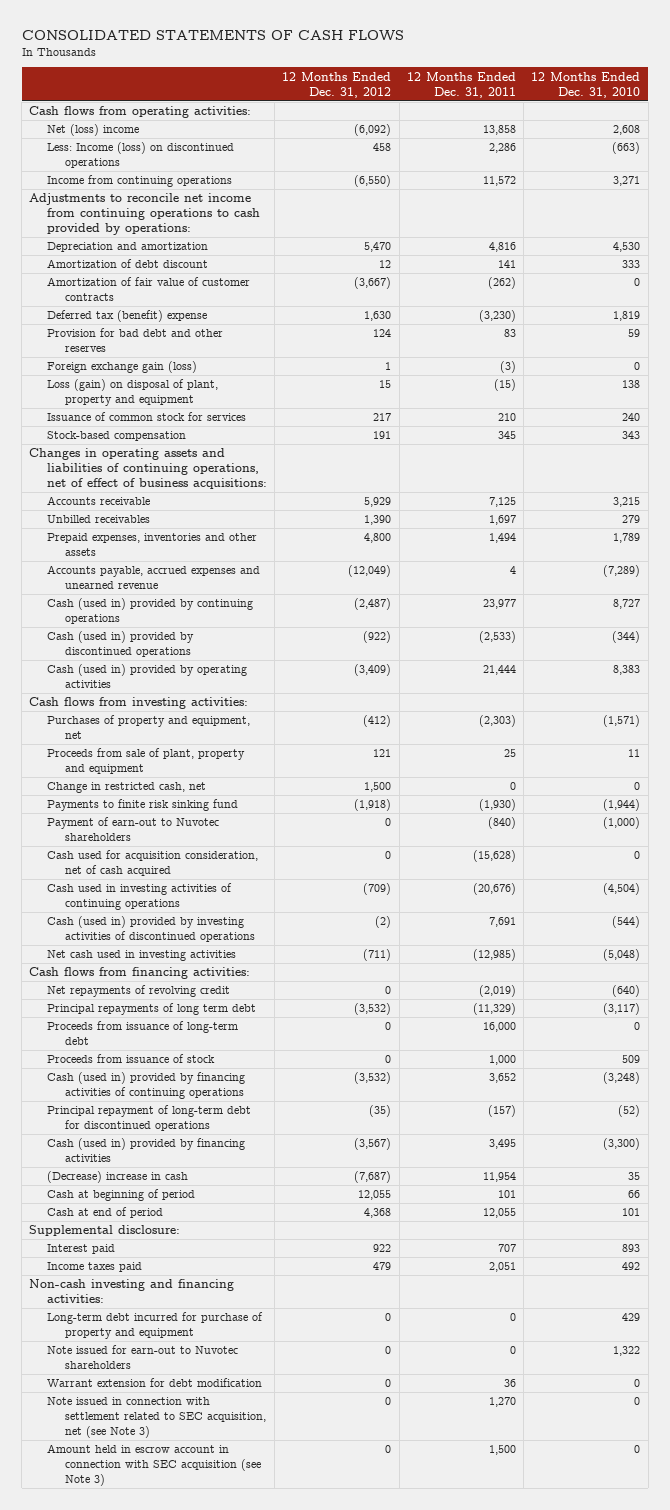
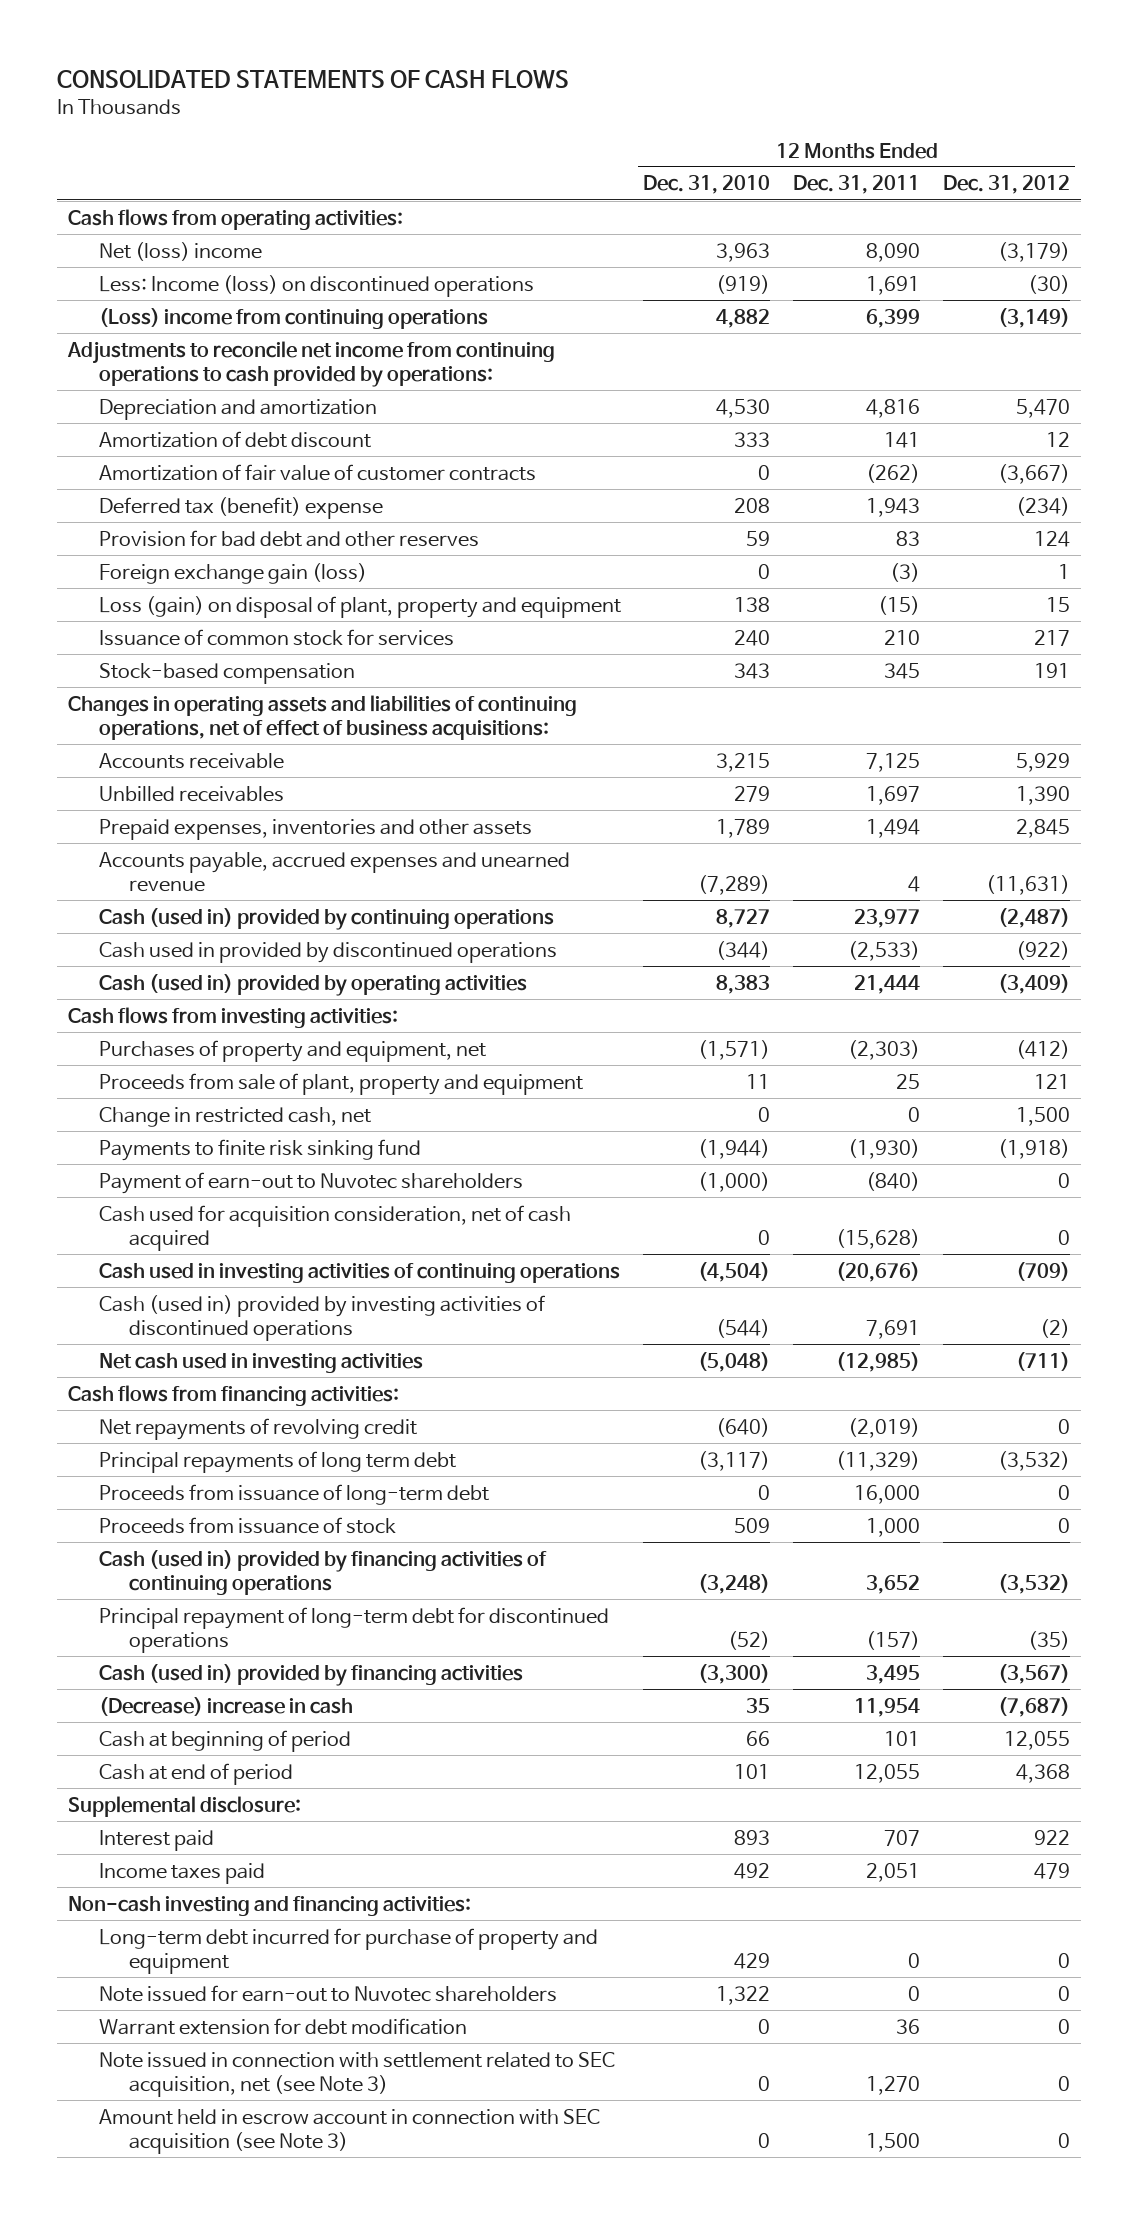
- | 12 Months Ended Dec. 31, 2012 | 12 Months Ended Dec. 31, 2011 | 12 Months Ended Dec. 31, 2010
+ | 12 Months Ended Dec. 31, 2010 | 12 Months Ended Dec. 31, 2011 | 12 Months Ended Dec. 31, 2012
- Net (loss) income | (6,092) | 13,858 | 2,608
- Less: Income (loss) on discontinued operations | 458 | 2,286 | (663)
- Income from continuing operations | (6,550) | 11,572 | 3,271
+ Net (loss) income | 3,963 | 8,090 | (3,179)
+ Less: Income (loss) on discontinued operations | (919) | 1,691 | (30)
+ (Loss) income from continuing operations | 4,882 | 6,399 | (3,149)
- Deferred tax (benefit) expense | 1,630 | (3,230) | 1,819
+ Deferred tax (benefit) expense | 208 | 1,943 | (234)
- Prepaid expenses, inventories and other assets | 4,800 | 1,494 | 1,789
- Accounts payable, accrued expenses and unearned revenue | (12,049) | 4 | (7,289)
+ Prepaid expenses, inventories and other assets | 1,789 | 1,494 | 2,845
+ Accounts payable, accrued expenses and unearned revenue | (7,289) | 4 | (11,631)
- Cash (used in) provided by discontinued operations | (922) | (2,533) | (344)
+ Cash used in provided by discontinued operations | (344) | (2,533) | (922)

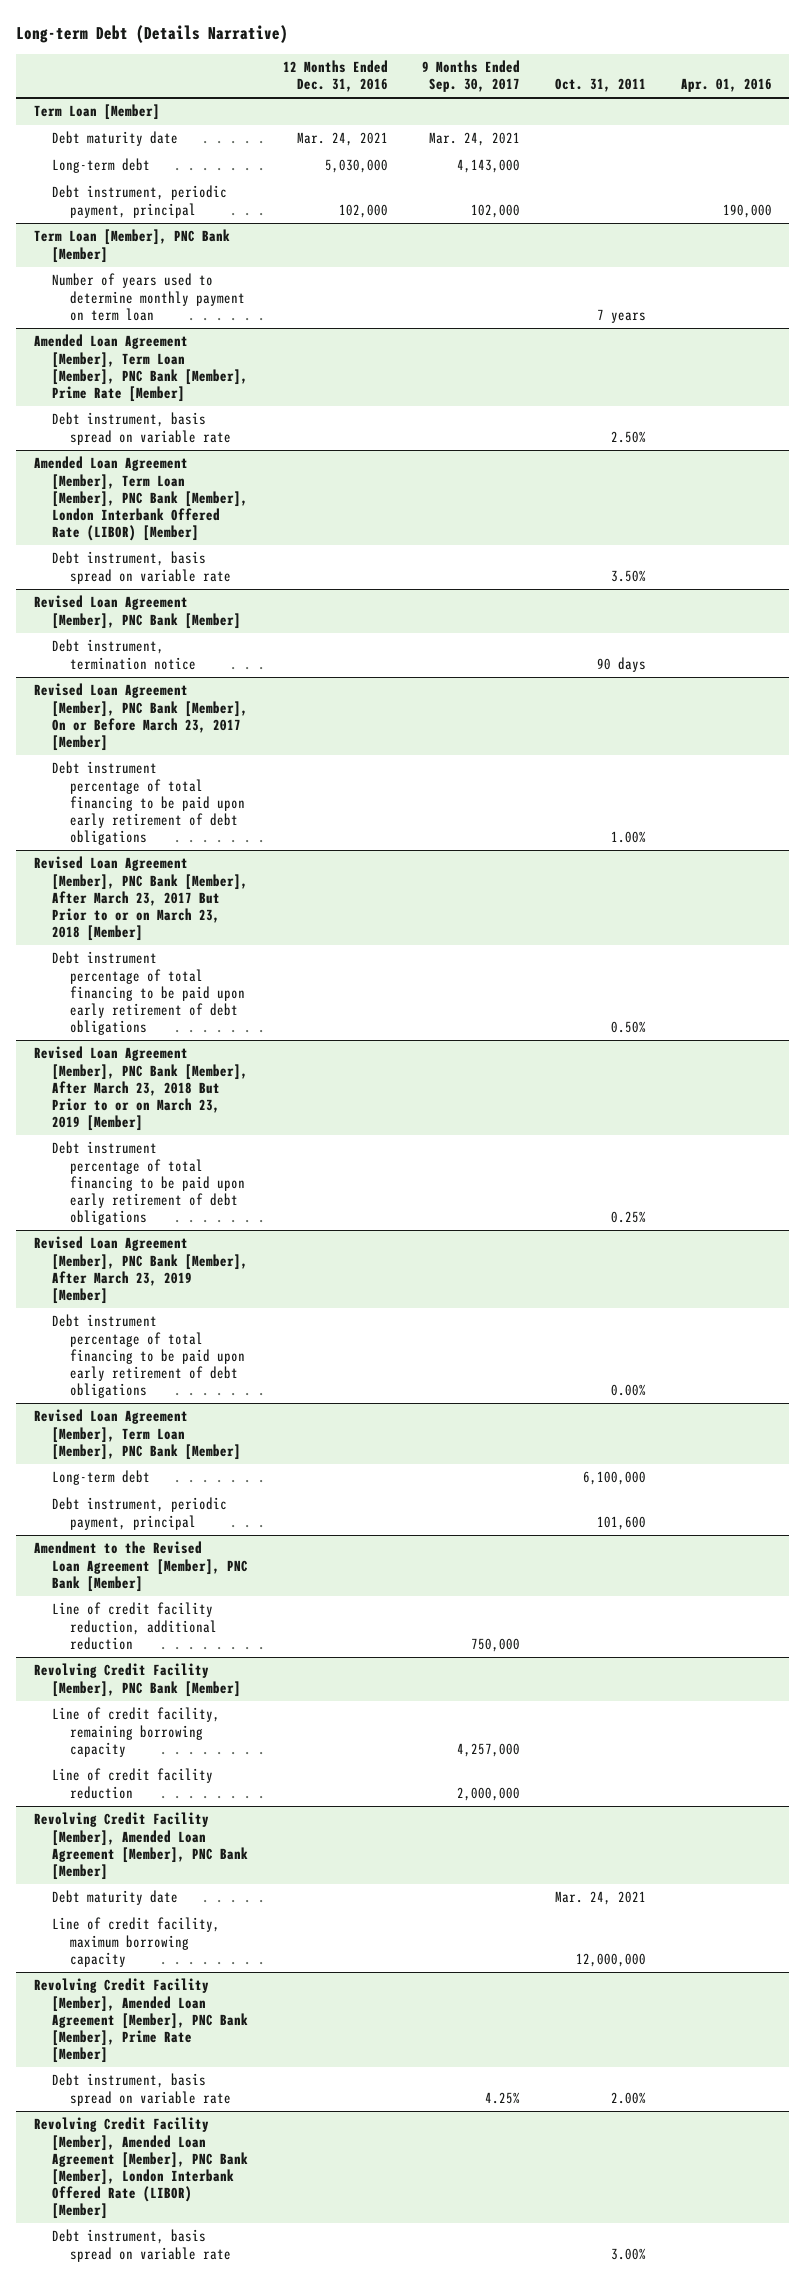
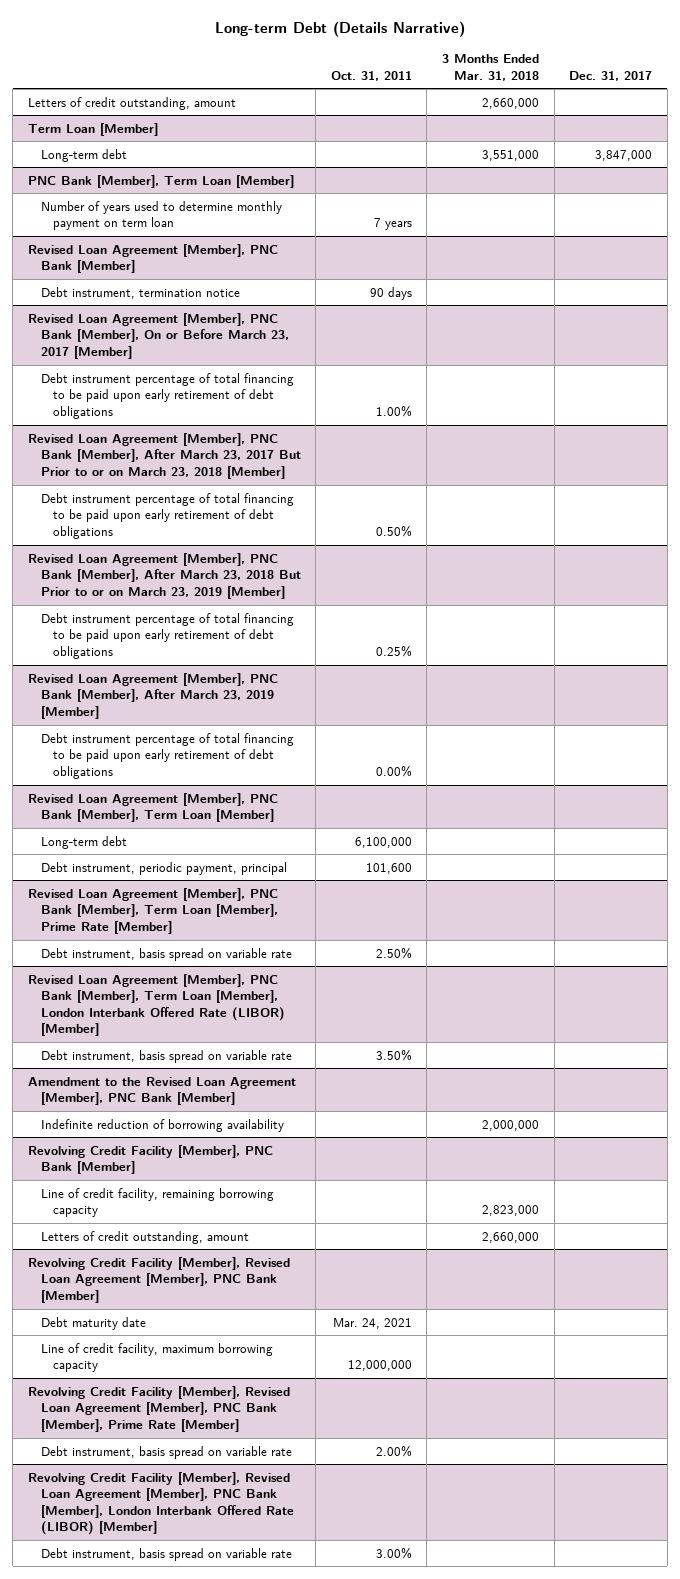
- | 12 Months Ended Dec. 31, 2016 | 9 Months Ended Sep. 30, 2017 | Oct. 31, 2011 | Apr. 01, 2016
+ | Oct. 31, 2011 | 3 Months Ended Mar. 31, 2018 | Dec. 31, 2017
+ Letters of credit outstanding, amount | | 2,660,000 |
@ Term Loan [Member]
- Debt maturity date | Mar. 24, 2021 | Mar. 24, 2021 | |
- Debt instrument, periodic payment, principal | 102,000 | 102,000 | | 190,000
- Term Loan [Member], PNC Bank [Member]
+ PNC Bank [Member], Term Loan [Member]
- Amended Loan Agreement [Member], Term Loan [Member], PNC Bank [Member], Prime Rate [Member]
- Debt instrument, basis spread on variable rate | | | 2.50% |
- Amended Loan Agreement [Member], Term Loan [Member], PNC Bank [Member], London Interbank Offered Rate (LIBOR) [Member]
- Debt instrument, basis spread on variable rate | | | 3.50% |
- Revised Loan Agreement [Member], Term Loan [Member], PNC Bank [Member]
+ Revised Loan Agreement [Member], PNC Bank [Member], Term Loan [Member]
+ Revised Loan Agreement [Member], PNC Bank [Member], Term Loan [Member], Prime Rate [Member]
+ Debt instrument, basis spread on variable rate | 2.50% | |
+ Revised Loan Agreement [Member], PNC Bank [Member], Term Loan [Member], London Interbank Offered Rate (LIBOR) [Member]
+ Debt instrument, basis spread on variable rate | 3.50% | |
@ Amendment to the Revised Loan Agreement [Member], PNC Bank [Member]
- Line of credit facility reduction, additional reduction | | 750,000 | |
+ Indefinite reduction of borrowing availability | | 2,000,000 |
@ Revolving Credit Facility [Member], PNC Bank [Member]
- Line of credit facility reduction | | 2,000,000 | |
- Revolving Credit Facility [Member], Amended Loan Agreement [Member], PNC Bank [Member]
@ Revolving Credit Facility [Member], PNC Bank [Member]
+ Letters of credit outstanding, amount | | 2,660,000 |
+ Revolving Credit Facility [Member], Revised Loan Agreement [Member], PNC Bank [Member]
- Revolving Credit Facility [Member], Amended Loan Agreement [Member], PNC Bank [Member], Prime Rate [Member]
+ Revolving Credit Facility [Member], Revised Loan Agreement [Member], PNC Bank [Member], Prime Rate [Member]
- Revolving Credit Facility [Member], Amended Loan Agreement [Member], PNC Bank [Member], London Interbank Offered Rate (LIBOR) [Member]
+ Revolving Credit Facility [Member], Revised Loan Agreement [Member], PNC Bank [Member], London Interbank Offered Rate (LIBOR) [Member]

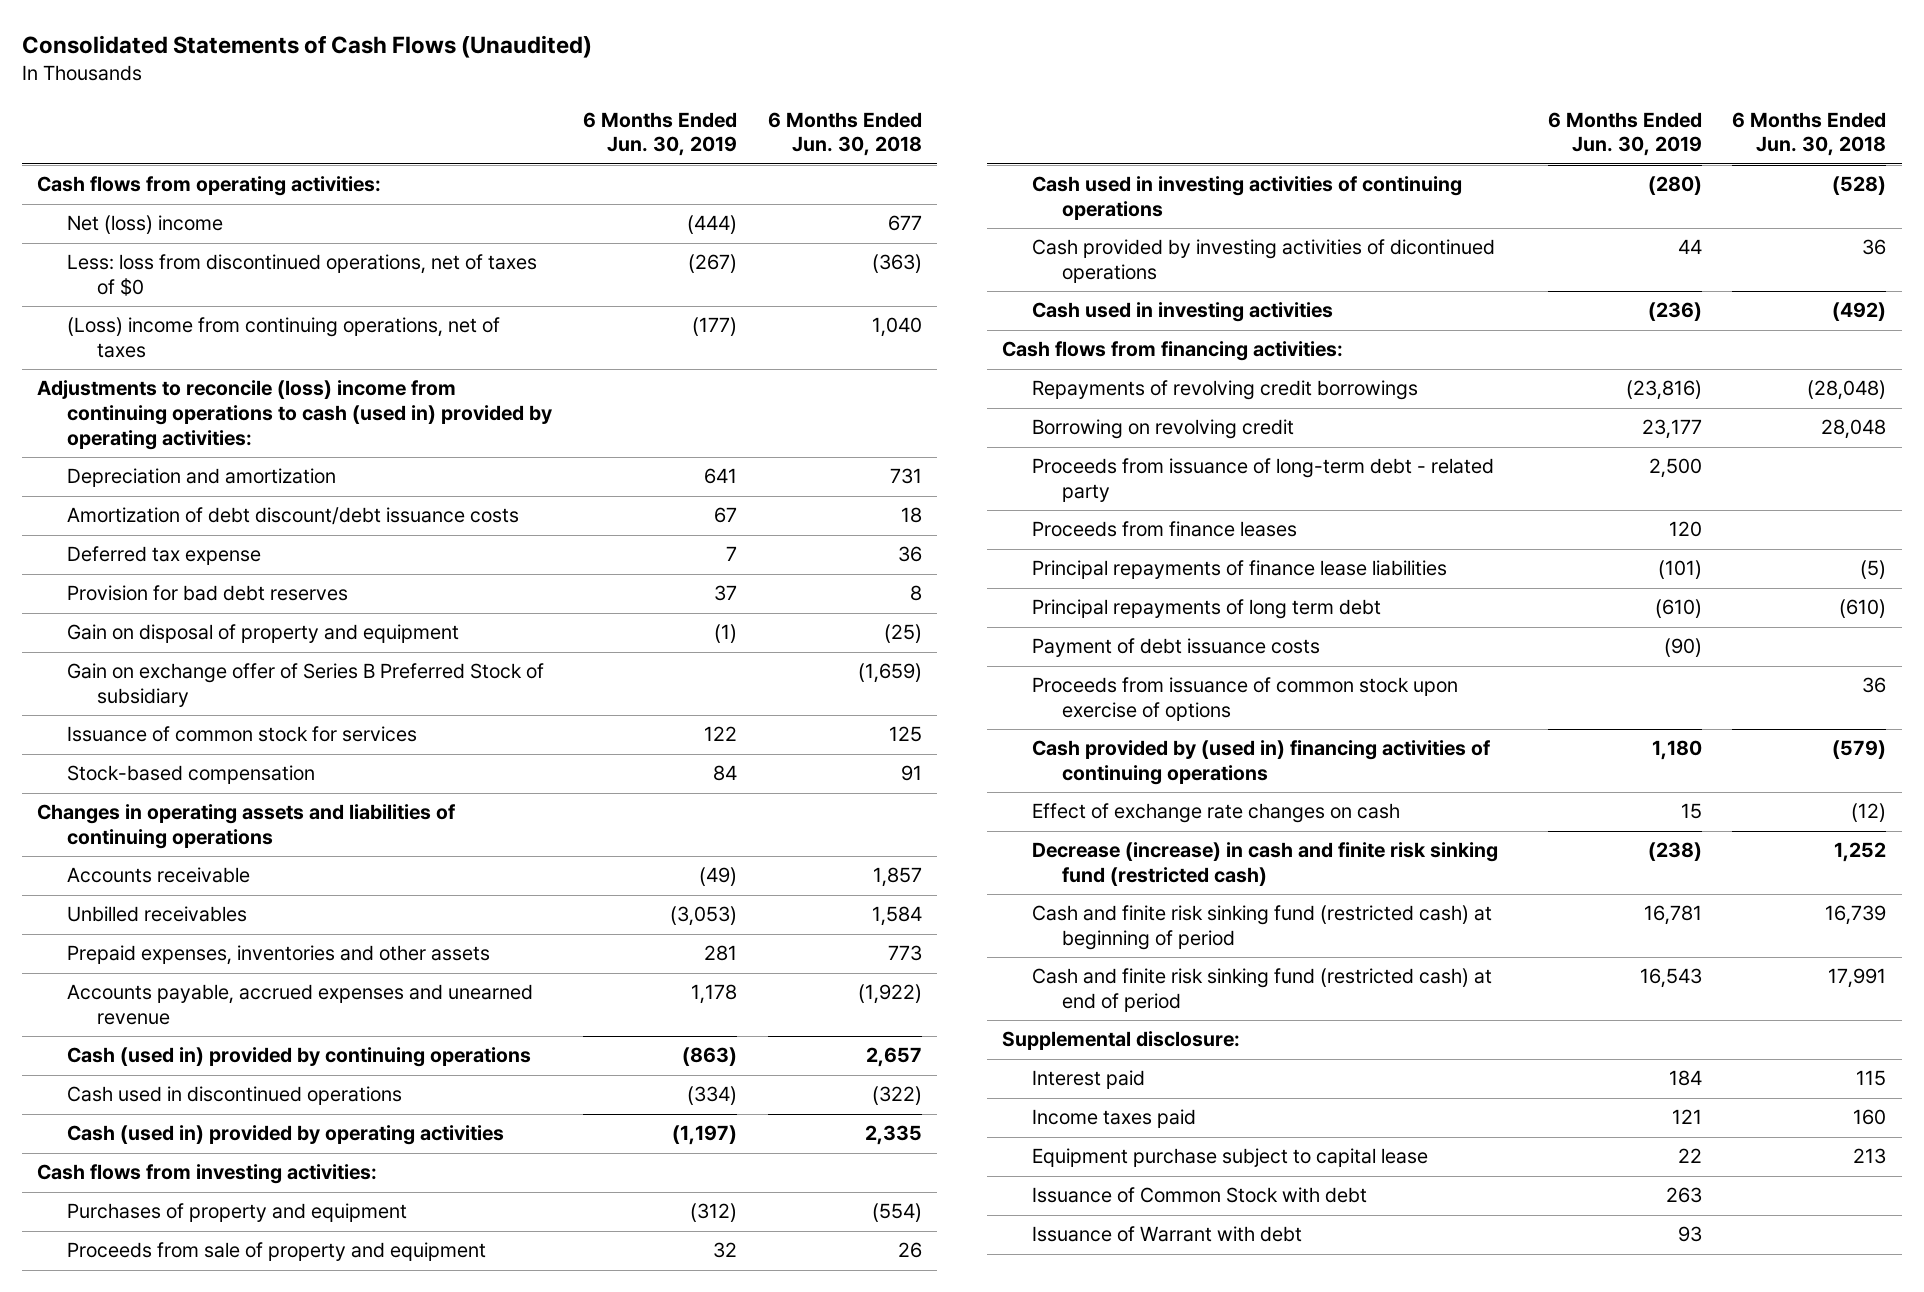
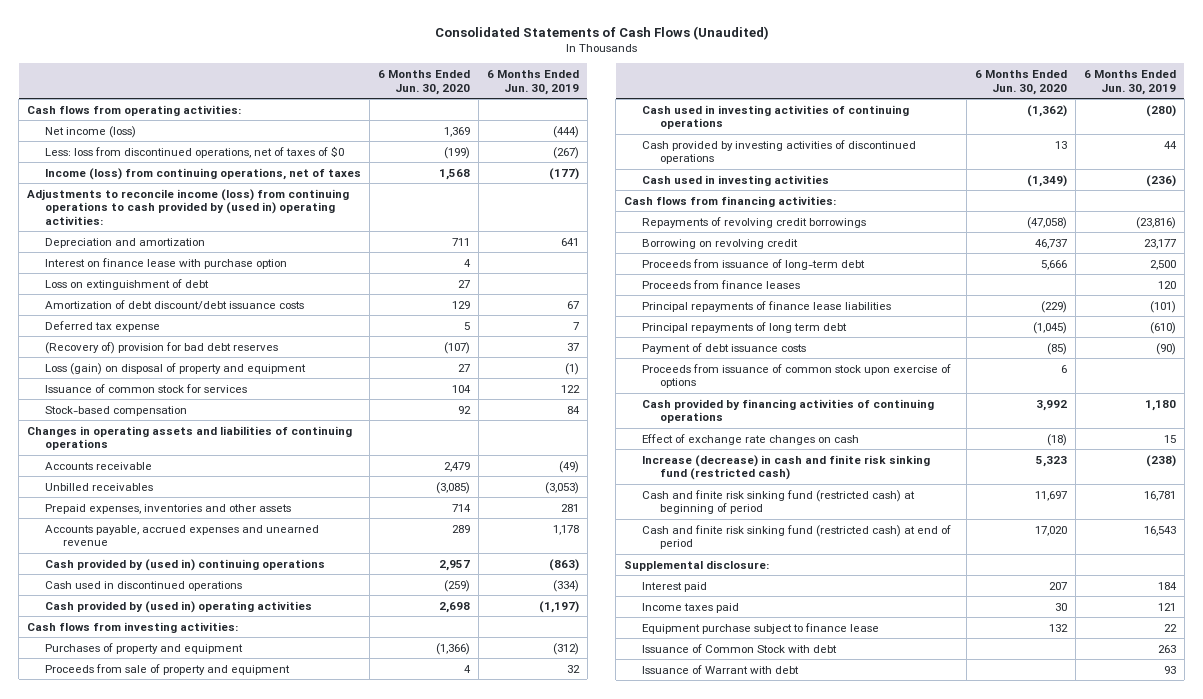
- | 6 Months Ended Jun. 30, 2019 | 6 Months Ended Jun. 30, 2018
+ | 6 Months Ended Jun. 30, 2020 | 6 Months Ended Jun. 30, 2019
- Net (loss) income | (444) | 677
+ Net income (loss) | 1,369 | (444)
- (Loss) income from continuing operations, net of taxes | (177) | 1,040
- Adjustments to reconcile (loss) income from continuing operations to cash (used in) provided by operating activities:
+ Income (loss) from continuing operations, net of taxes | 1,568 | (177)
+ Adjustments to reconcile income (loss) from continuing operations to cash provided by (used in) operating activities:
+ Interest on finance lease with purchase option | 4 |
+ Loss on extinguishment of debt | 27 |
- Provision for bad debt reserves | 37 | 8
- Gain on disposal of property and equipment | (1) | (25)
- Gain on exchange offer of Series B Preferred Stock of subsidiary | | (1,659)
+ (Recovery of) provision for bad debt reserves | (107) | 37
+ Loss (gain) on disposal of property and equipment | 27 | (1)
- Cash (used in) provided by continuing operations | (863) | 2,657
+ Cash provided by (used in) continuing operations | 2,957 | (863)
- Cash (used in) provided by operating activities | (1,197) | 2,335
+ Cash provided by (used in) operating activities | 2,698 | (1,197)
- Cash provided by investing activities of dicontinued operations | 44 | 36
+ Cash provided by investing activities of discontinued operations | 13 | 44
- Proceeds from issuance of long-term debt - related party | 2,500 |
+ Proceeds from issuance of long-term debt | 5,666 | 2,500
- Cash provided by (used in) financing activities of continuing operations | 1,180 | (579)
+ Cash provided by financing activities of continuing operations | 3,992 | 1,180
- Decrease (increase) in cash and finite risk sinking fund (restricted cash) | (238) | 1,252
+ Increase (decrease) in cash and finite risk sinking fund (restricted cash) | 5,323 | (238)
- Equipment purchase subject to capital lease | 22 | 213
+ Equipment purchase subject to finance lease | 132 | 22

